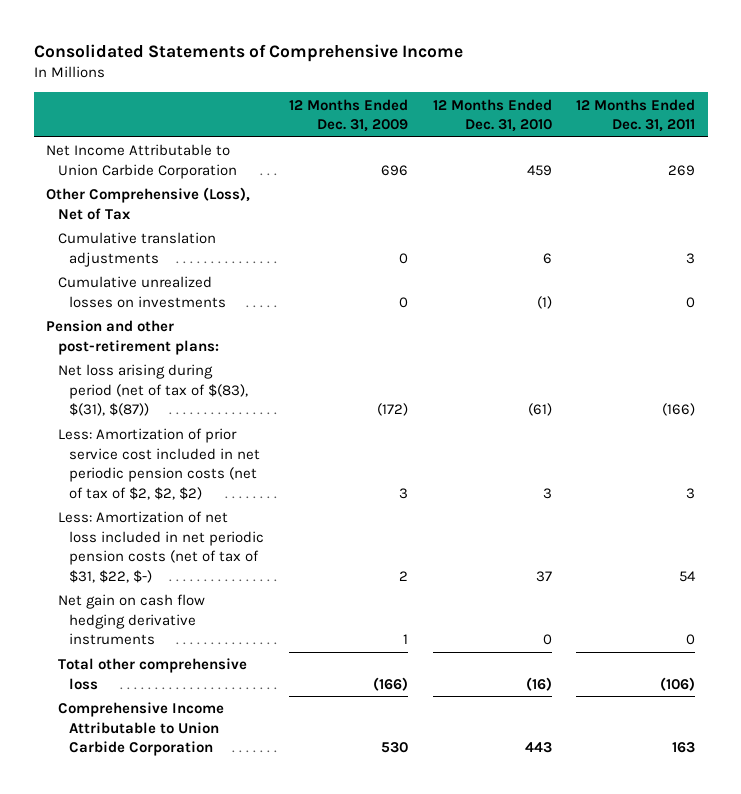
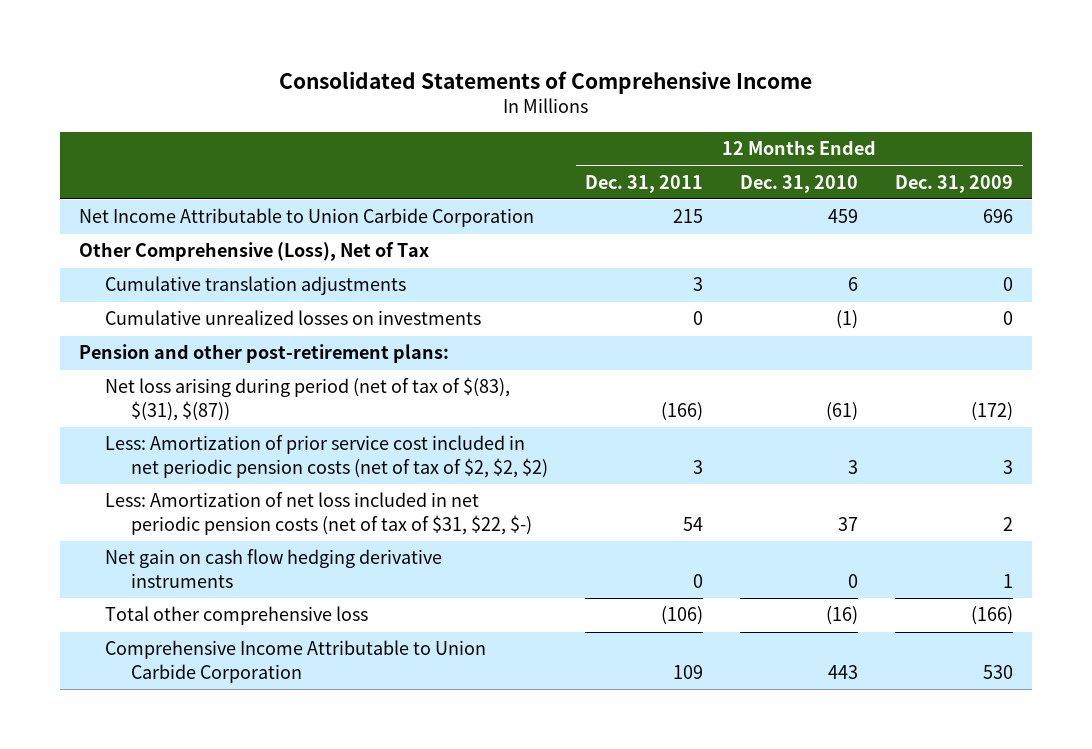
- | 12 Months Ended Dec. 31, 2009 | 12 Months Ended Dec. 31, 2010 | 12 Months Ended Dec. 31, 2011
+ | 12 Months Ended Dec. 31, 2011 | 12 Months Ended Dec. 31, 2010 | 12 Months Ended Dec. 31, 2009
- Net Income Attributable to Union Carbide Corporation | 696 | 459 | 269
+ Net Income Attributable to Union Carbide Corporation | 215 | 459 | 696
- Comprehensive Income Attributable to Union Carbide Corporation | 530 | 443 | 163
+ Comprehensive Income Attributable to Union Carbide Corporation | 109 | 443 | 530

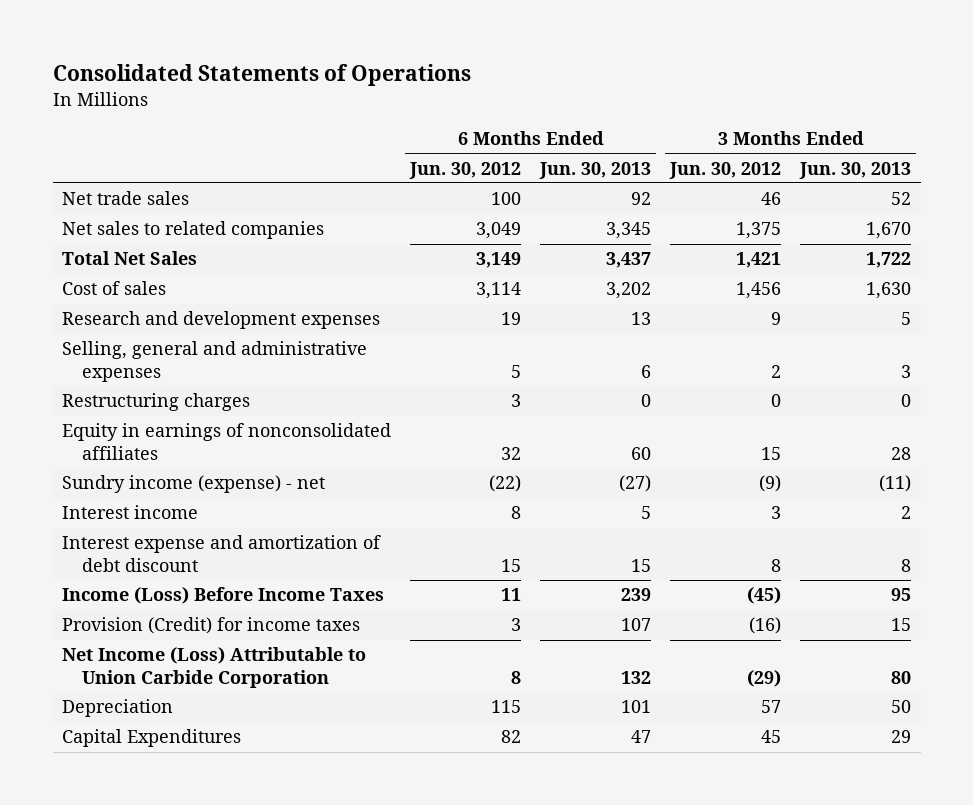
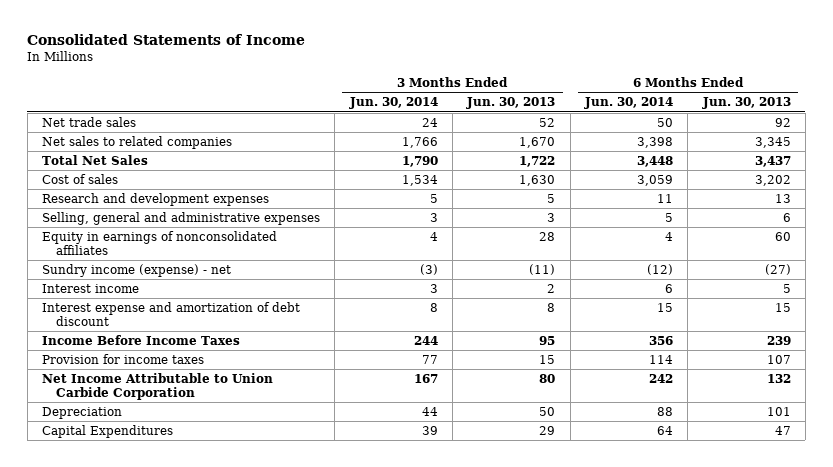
- Consolidated Statements of Operations
+ Consolidated Statements of Income
- | 6 Months Ended Jun. 30, 2012 | 6 Months Ended Jun. 30, 2013 | 3 Months Ended Jun. 30, 2012 | 3 Months Ended Jun. 30, 2013
+ | 3 Months Ended Jun. 30, 2014 | 3 Months Ended Jun. 30, 2013 | 6 Months Ended Jun. 30, 2014 | 6 Months Ended Jun. 30, 2013
- Restructuring charges | 3 | 0 | 0 | 0
- Income (Loss) Before Income Taxes | 11 | 239 | (45) | 95
- Provision (Credit) for income taxes | 3 | 107 | (16) | 15
- Net Income (Loss) Attributable to Union Carbide Corporation | 8 | 132 | (29) | 80
+ Income Before Income Taxes | 244 | 95 | 356 | 239
+ Provision for income taxes | 77 | 15 | 114 | 107
+ Net Income Attributable to Union Carbide Corporation | 167 | 80 | 242 | 132

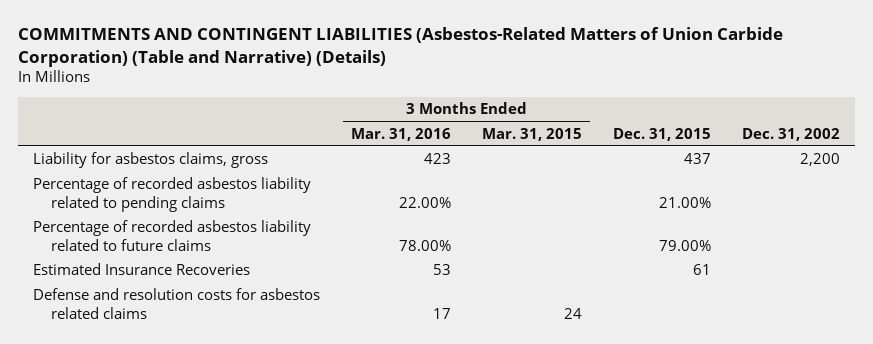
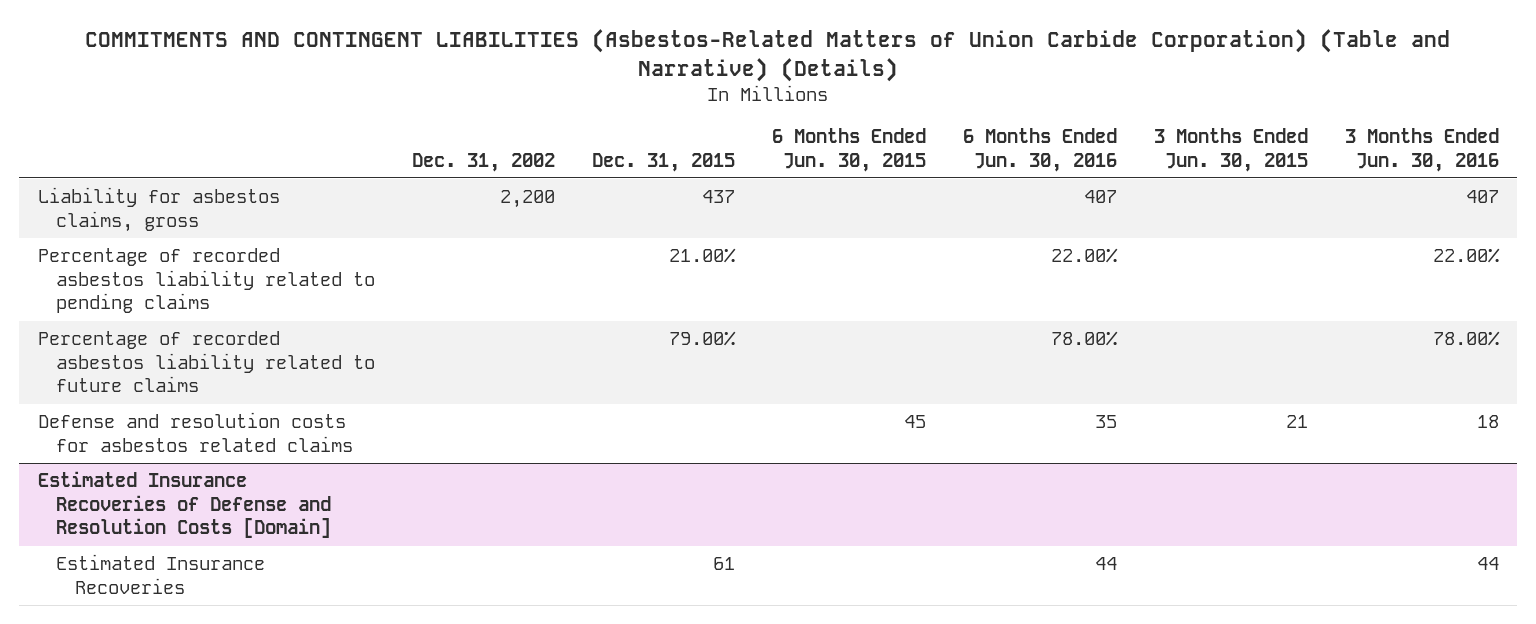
- | 3 Months Ended Mar. 31, 2016 | 3 Months Ended Mar. 31, 2015 | Dec. 31, 2015 | Dec. 31, 2002
+ | Dec. 31, 2002 | Dec. 31, 2015 | 6 Months Ended Jun. 30, 2015 | 6 Months Ended Jun. 30, 2016 | 3 Months Ended Jun. 30, 2015 | 3 Months Ended Jun. 30, 2016
- Estimated Insurance Recoveries | 53 | | 61 |
+ Estimated Insurance Recoveries of Defense and Resolution Costs [Domain]
+ Estimated Insurance Recoveries | | 61 | | 44 | | 44

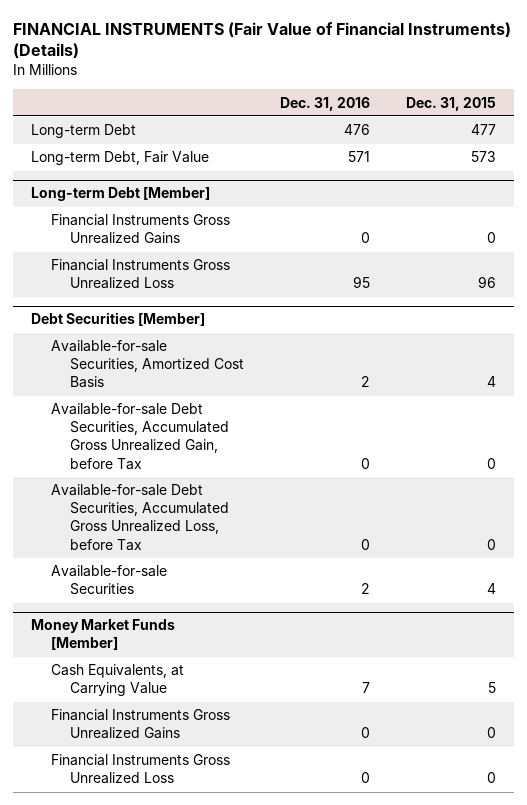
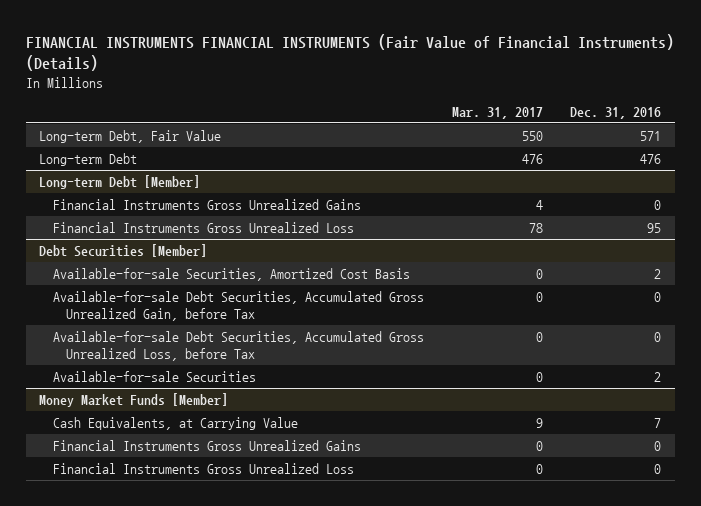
- FINANCIAL INSTRUMENTS (Fair Value of Financial Instruments) (Details)
+ FINANCIAL INSTRUMENTS FINANCIAL INSTRUMENTS (Fair Value of Financial Instruments) (Details)
- | Dec. 31, 2016 | Dec. 31, 2015
+ | Mar. 31, 2017 | Dec. 31, 2016
moved down: Long-term Debt | 476 | 476

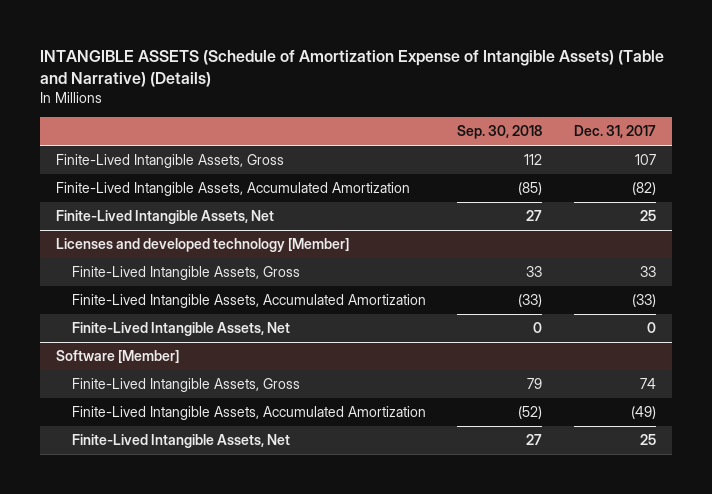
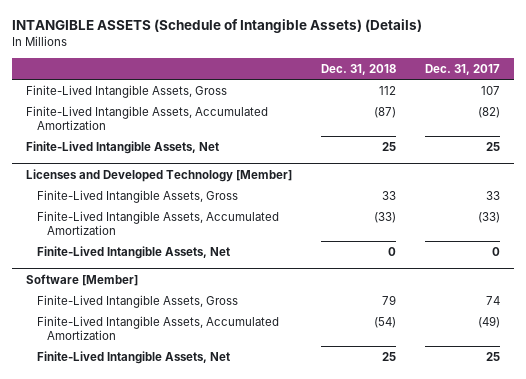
- INTANGIBLE ASSETS (Schedule of Amortization Expense of Intangible Assets) (Table and Narrative) (Details)
+ INTANGIBLE ASSETS (Schedule of Intangible Assets) (Details)
- | Sep. 30, 2018 | Dec. 31, 2017
+ | Dec. 31, 2018 | Dec. 31, 2017
- Licenses and developed technology [Member]
+ Licenses and Developed Technology [Member]

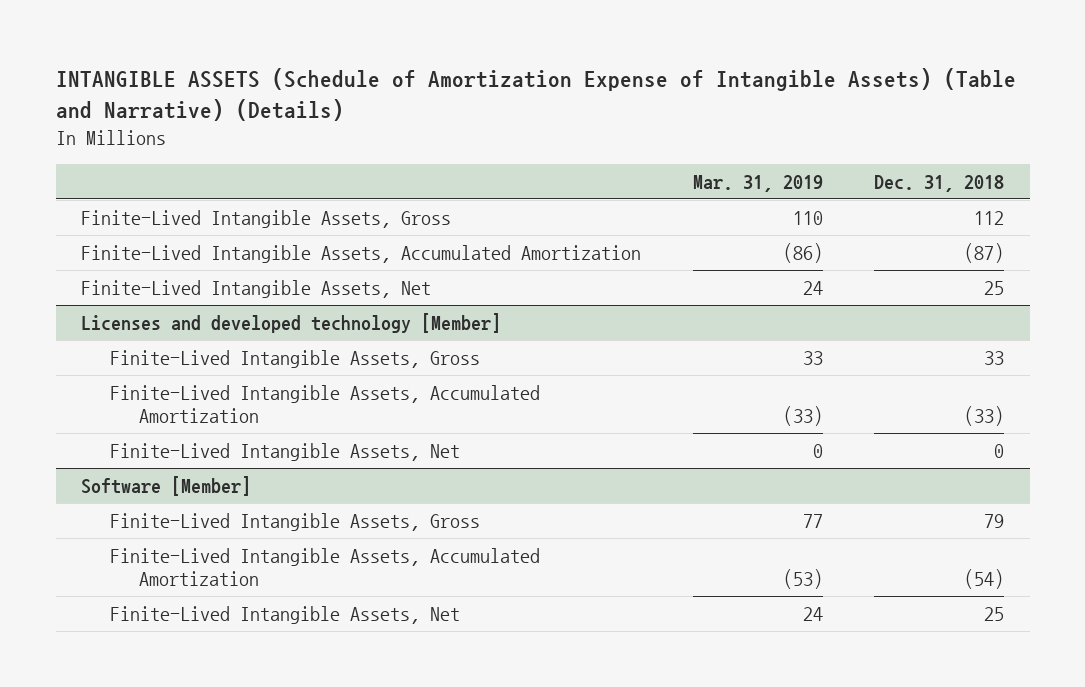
- INTANGIBLE ASSETS (Schedule of Intangible Assets) (Details)
+ INTANGIBLE ASSETS (Schedule of Amortization Expense of Intangible Assets) (Table and Narrative) (Details)
- | Dec. 31, 2018 | Dec. 31, 2017
+ | Mar. 31, 2019 | Dec. 31, 2018
- Licenses and Developed Technology [Member]
+ Licenses and developed technology [Member]

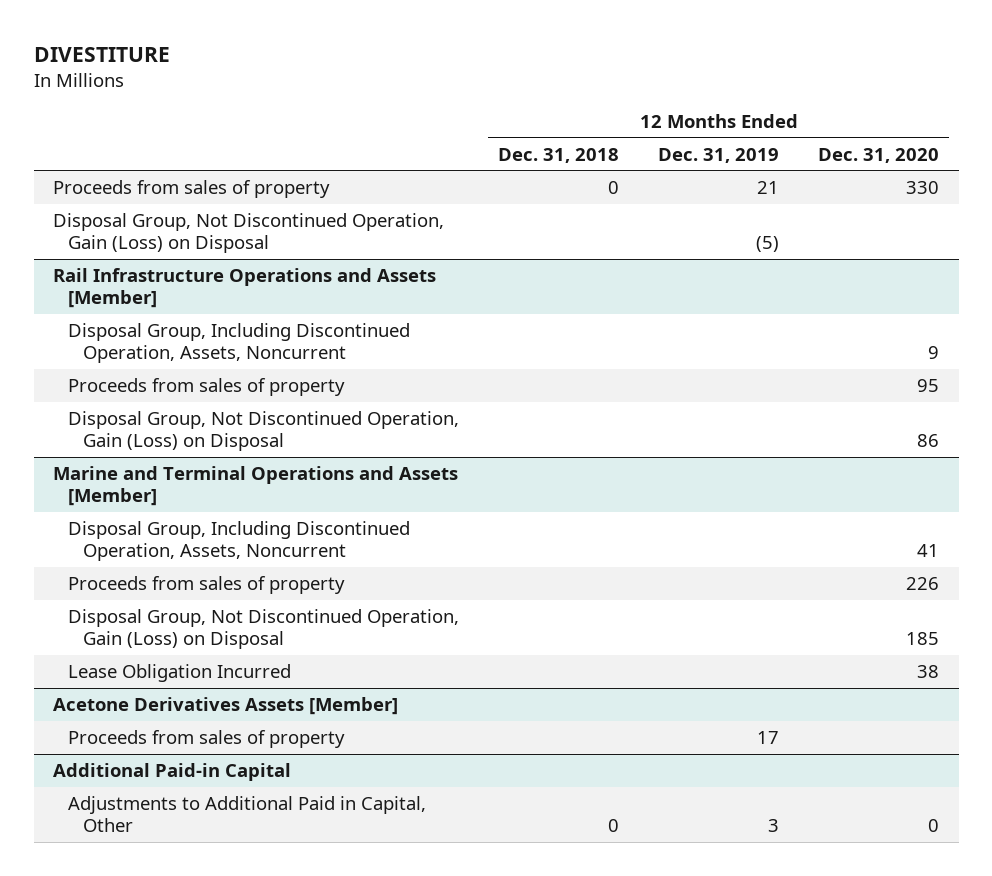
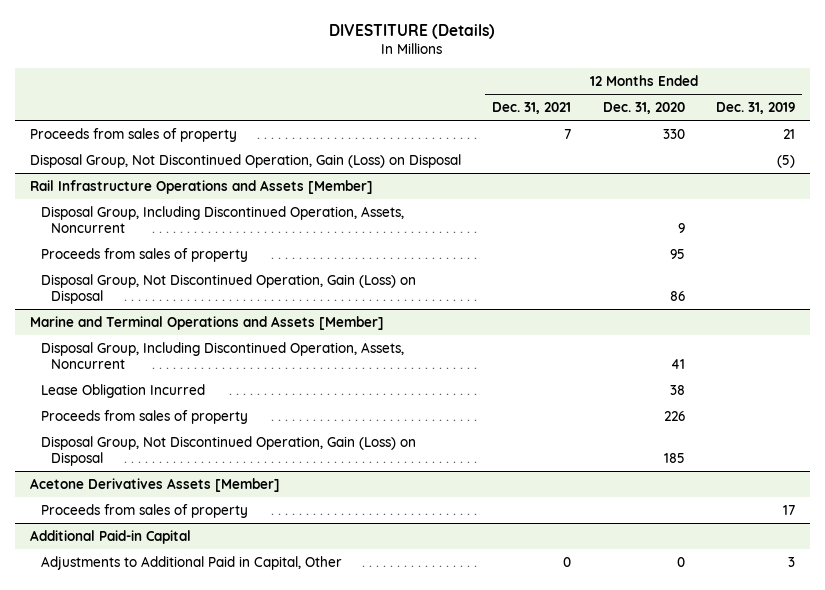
- DIVESTITURE
+ DIVESTITURE (Details)
- | 12 Months Ended Dec. 31, 2018 | 12 Months Ended Dec. 31, 2019 | 12 Months Ended Dec. 31, 2020
+ | 12 Months Ended Dec. 31, 2021 | 12 Months Ended Dec. 31, 2020 | 12 Months Ended Dec. 31, 2019
@ Marine and Terminal Operations and Assets [Member]
moved up: Lease Obligation Incurred | | 38 |

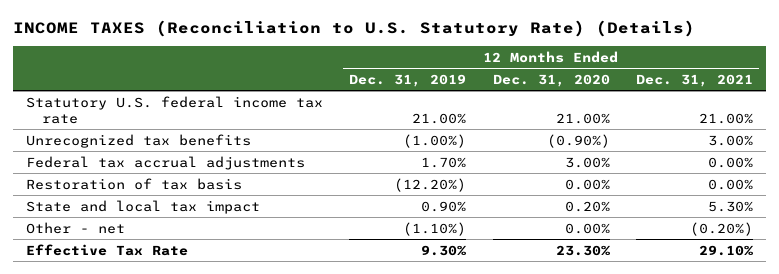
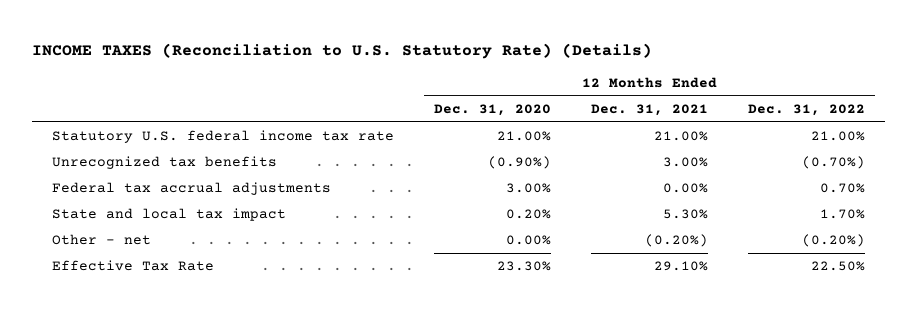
- | 12 Months Ended Dec. 31, 2019 | 12 Months Ended Dec. 31, 2020 | 12 Months Ended Dec. 31, 2021
+ | 12 Months Ended Dec. 31, 2020 | 12 Months Ended Dec. 31, 2021 | 12 Months Ended Dec. 31, 2022
- Restoration of tax basis | (12.20%) | 0.00% | 0.00%

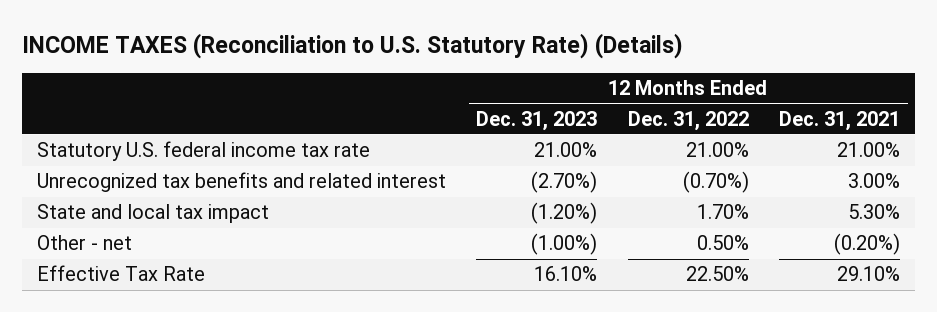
- | 12 Months Ended Dec. 31, 2020 | 12 Months Ended Dec. 31, 2021 | 12 Months Ended Dec. 31, 2022
+ | 12 Months Ended Dec. 31, 2023 | 12 Months Ended Dec. 31, 2022 | 12 Months Ended Dec. 31, 2021
- Unrecognized tax benefits | (0.90%) | 3.00% | (0.70%)
- Federal tax accrual adjustments | 3.00% | 0.00% | 0.70%
+ Unrecognized tax benefits and related interest | (2.70%) | (0.70%) | 3.00%
- Other - net | 0.00% | (0.20%) | (0.20%)
+ Other - net | (1.00%) | 0.50% | (0.20%)

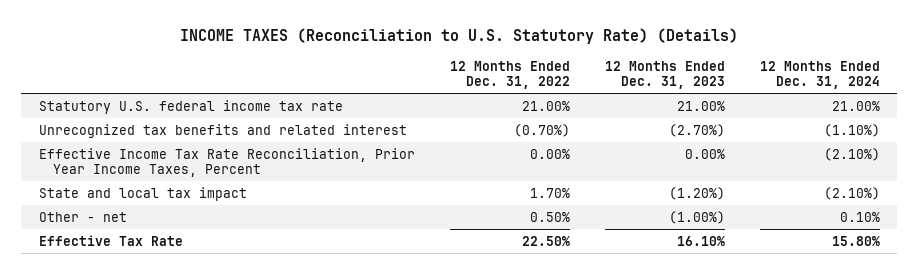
- | 12 Months Ended Dec. 31, 2023 | 12 Months Ended Dec. 31, 2022 | 12 Months Ended Dec. 31, 2021
+ | 12 Months Ended Dec. 31, 2022 | 12 Months Ended Dec. 31, 2023 | 12 Months Ended Dec. 31, 2024
+ Effective Income Tax Rate Reconciliation, Prior Year Income Taxes, Percent | 0.00% | 0.00% | (2.10%)

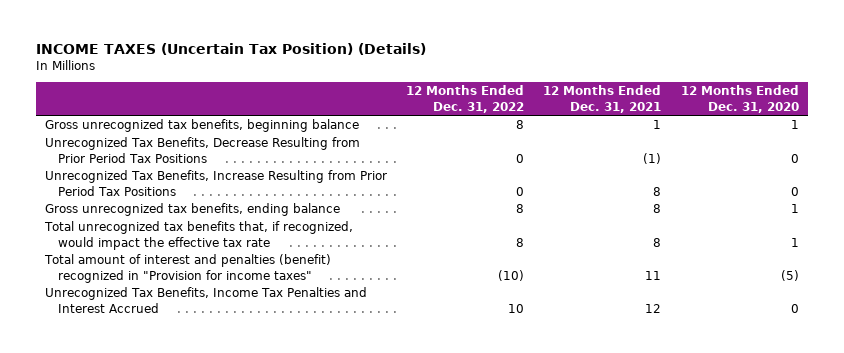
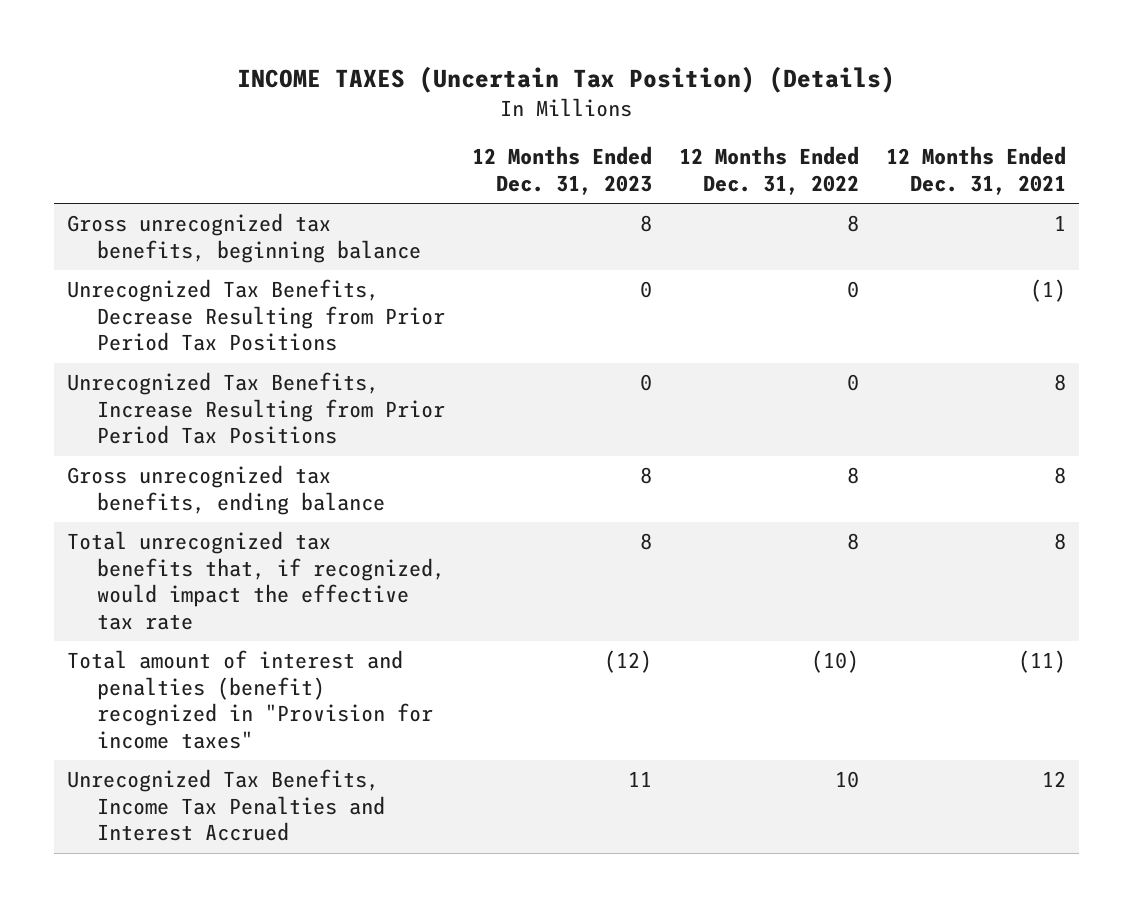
- | 12 Months Ended Dec. 31, 2022 | 12 Months Ended Dec. 31, 2021 | 12 Months Ended Dec. 31, 2020
+ | 12 Months Ended Dec. 31, 2023 | 12 Months Ended Dec. 31, 2022 | 12 Months Ended Dec. 31, 2021
- Total amount of interest and penalties (benefit) recognized in "Provision for income taxes" | (10) | 11 | (5)
+ Total amount of interest and penalties (benefit) recognized in "Provision for income taxes" | (12) | (10) | (11)

